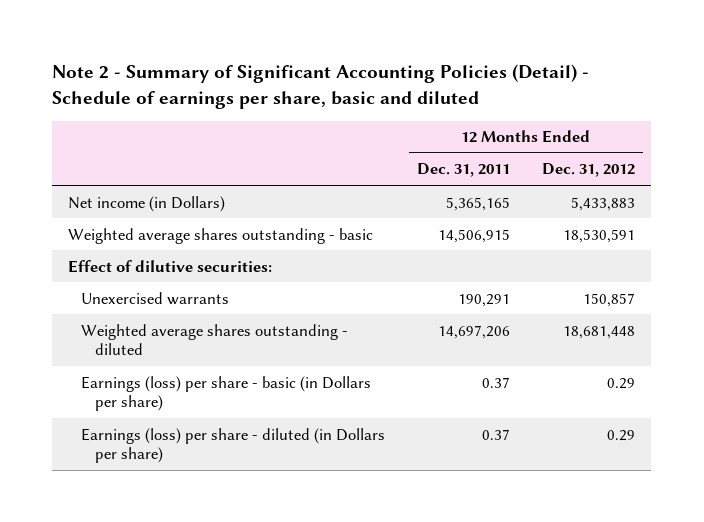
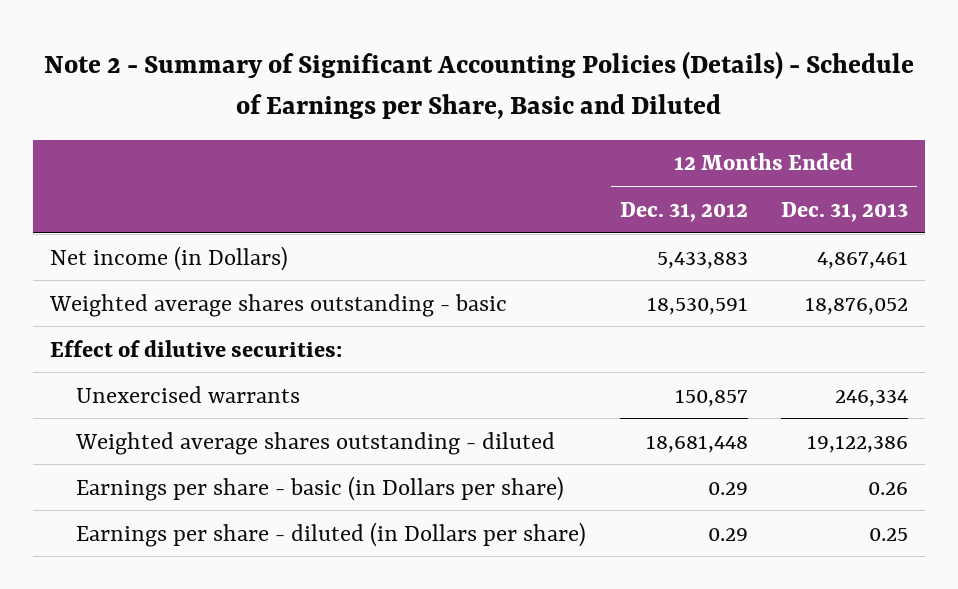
- Note 2 - Summary of Significant Accounting Policies (Detail) - Schedule of earnings per share, basic and diluted
+ Note 2 - Summary of Significant Accounting Policies (Details) - Schedule of Earnings per Share, Basic and Diluted
- | 12 Months Ended Dec. 31, 2011 | 12 Months Ended Dec. 31, 2012
+ | 12 Months Ended Dec. 31, 2012 | 12 Months Ended Dec. 31, 2013
- Earnings (loss) per share - basic (in Dollars per share) | 0.37 | 0.29
- Earnings (loss) per share - diluted (in Dollars per share) | 0.37 | 0.29
+ Earnings per share - basic (in Dollars per share) | 0.29 | 0.26
+ Earnings per share - diluted (in Dollars per share) | 0.29 | 0.25

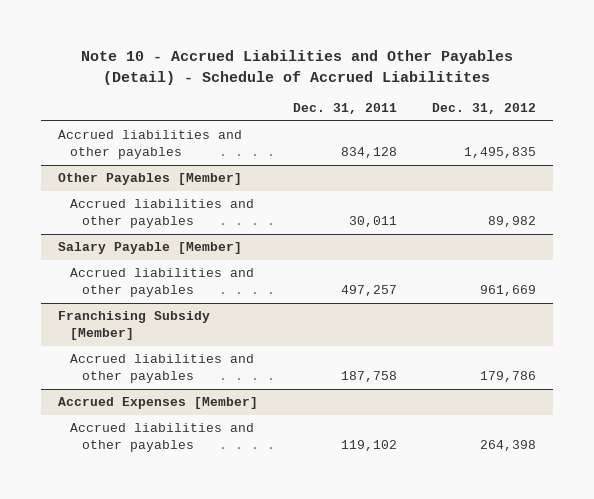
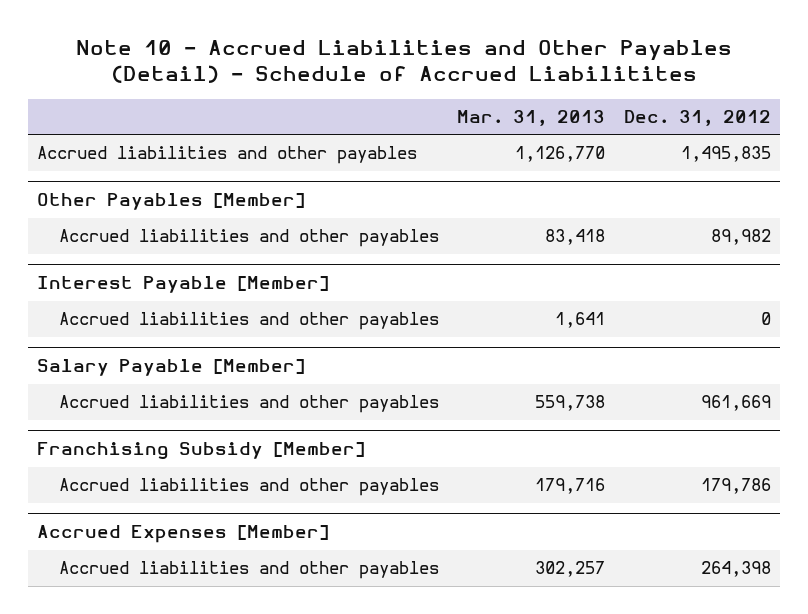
- | Dec. 31, 2011 | Dec. 31, 2012
+ | Mar. 31, 2013 | Dec. 31, 2012
+ Interest Payable [Member]
+ Accrued liabilities and other payables | 1,641 | 0

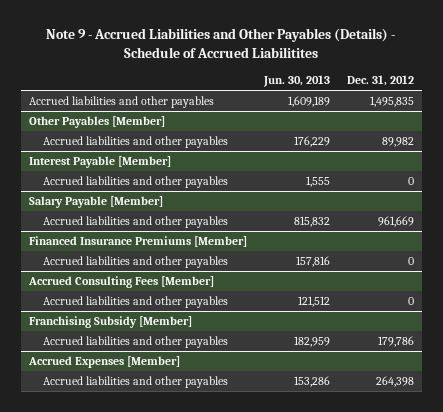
- Note 10 - Accrued Liabilities and Other Payables (Detail) - Schedule of Accrued Liabilitites
+ Note 9 - Accrued Liabilities and Other Payables (Details) - Schedule of Accrued Liabilitites
- | Mar. 31, 2013 | Dec. 31, 2012
+ | Jun. 30, 2013 | Dec. 31, 2012
+ Financed Insurance Premiums [Member]
+ Accrued liabilities and other payables | 157,816 | 0
+ Accrued Consulting Fees [Member]
+ Accrued liabilities and other payables | 121,512 | 0

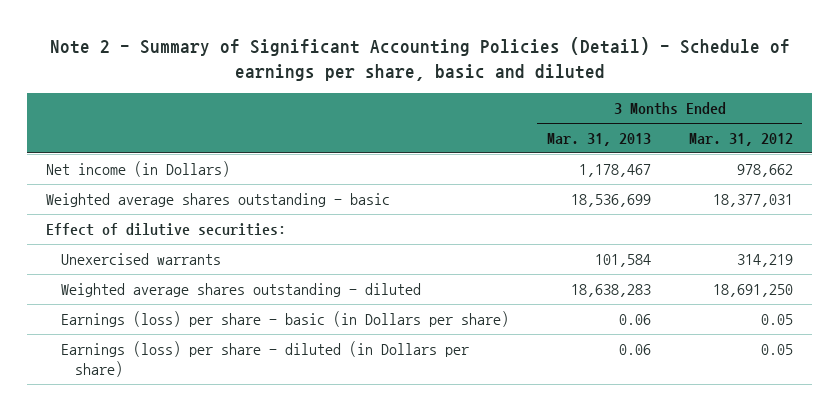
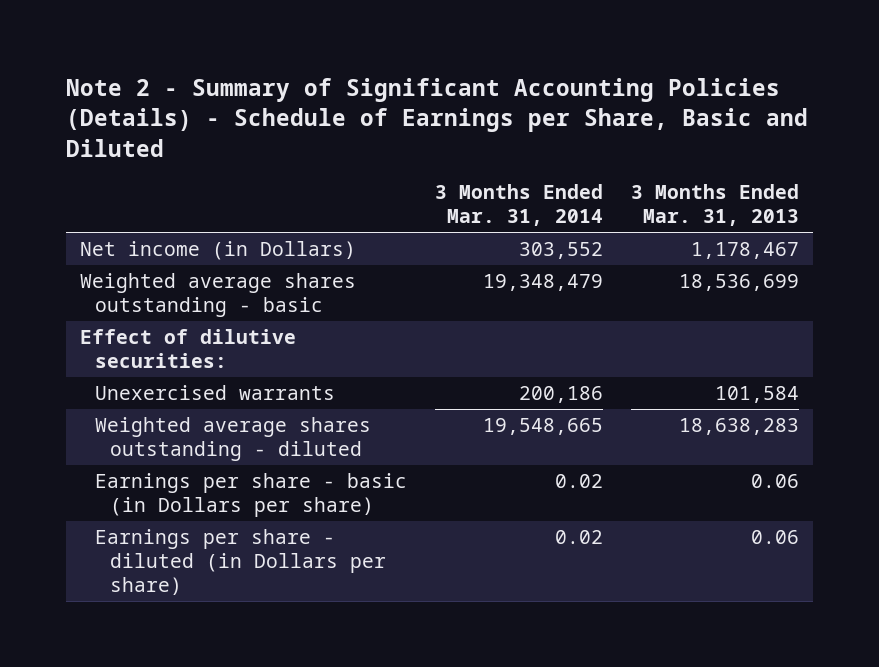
- Note 2 - Summary of Significant Accounting Policies (Detail) - Schedule of earnings per share, basic and diluted
+ Note 2 - Summary of Significant Accounting Policies (Details) - Schedule of Earnings per Share, Basic and Diluted
- | 3 Months Ended Mar. 31, 2013 | 3 Months Ended Mar. 31, 2012
+ | 3 Months Ended Mar. 31, 2014 | 3 Months Ended Mar. 31, 2013
- Earnings (loss) per share - basic (in Dollars per share) | 0.06 | 0.05
- Earnings (loss) per share - diluted (in Dollars per share) | 0.06 | 0.05
+ Earnings per share - basic (in Dollars per share) | 0.02 | 0.06
+ Earnings per share - diluted (in Dollars per share) | 0.02 | 0.06

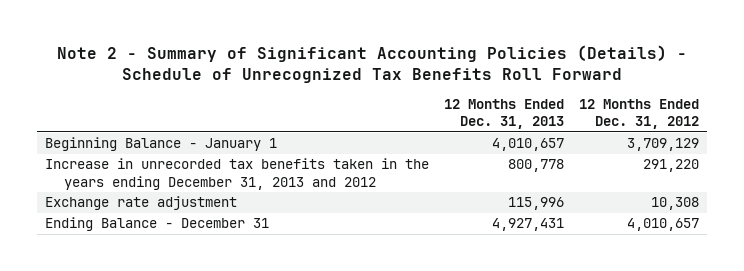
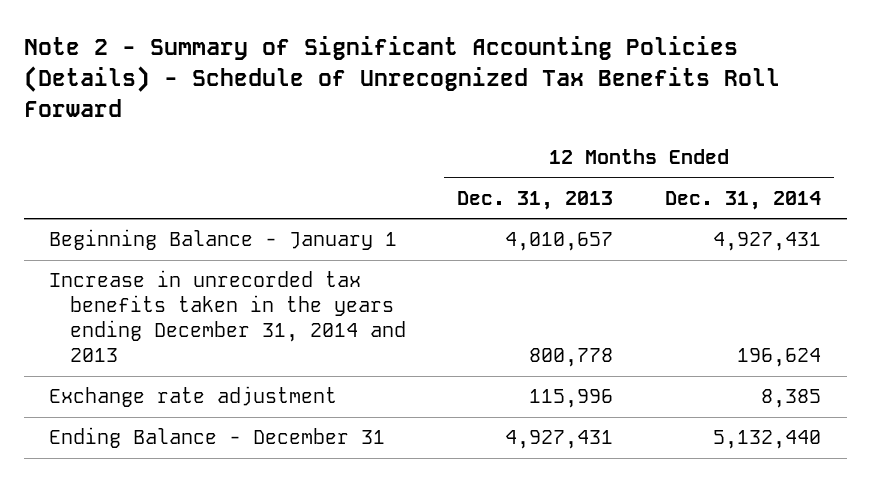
- | 12 Months Ended Dec. 31, 2013 | 12 Months Ended Dec. 31, 2012
+ | 12 Months Ended Dec. 31, 2013 | 12 Months Ended Dec. 31, 2014
- Increase in unrecorded tax benefits taken in the years ending December 31, 2013 and 2012 | 800,778 | 291,220
+ Increase in unrecorded tax benefits taken in the years ending December 31, 2014 and 2013 | 800,778 | 196,624

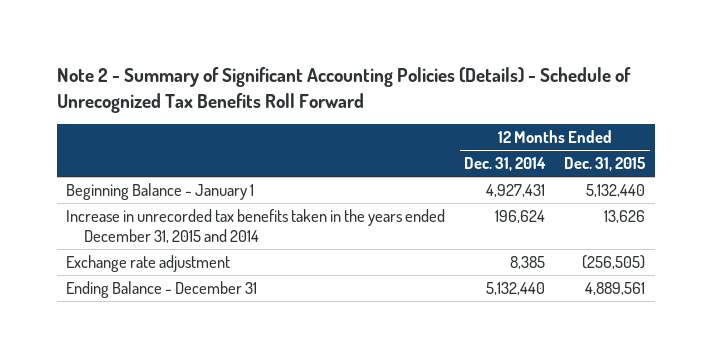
- | 12 Months Ended Dec. 31, 2013 | 12 Months Ended Dec. 31, 2014
+ | 12 Months Ended Dec. 31, 2014 | 12 Months Ended Dec. 31, 2015
- Increase in unrecorded tax benefits taken in the years ending December 31, 2014 and 2013 | 800,778 | 196,624
+ Increase in unrecorded tax benefits taken in the years ended December 31, 2015 and 2014 | 196,624 | 13,626

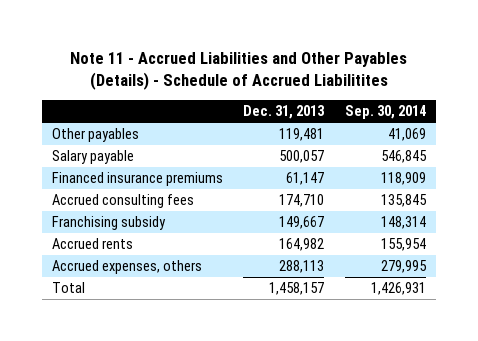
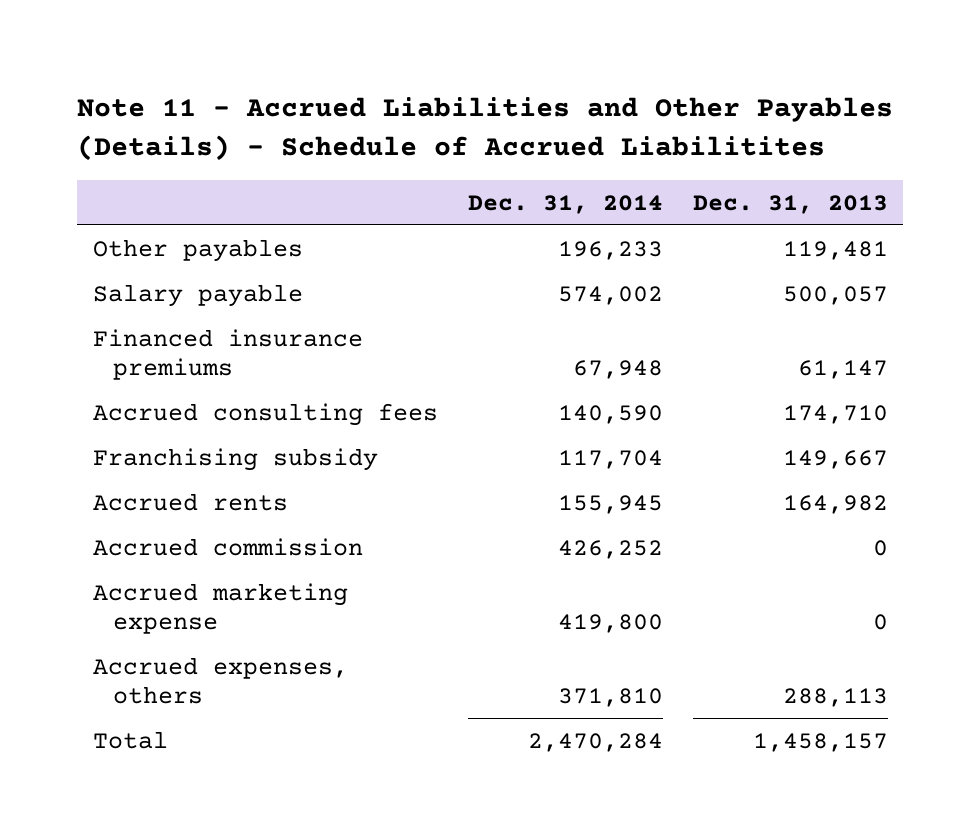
- | Dec. 31, 2013 | Sep. 30, 2014
+ | Dec. 31, 2014 | Dec. 31, 2013
+ Accrued commission | 426,252 | 0
+ Accrued marketing expense | 419,800 | 0

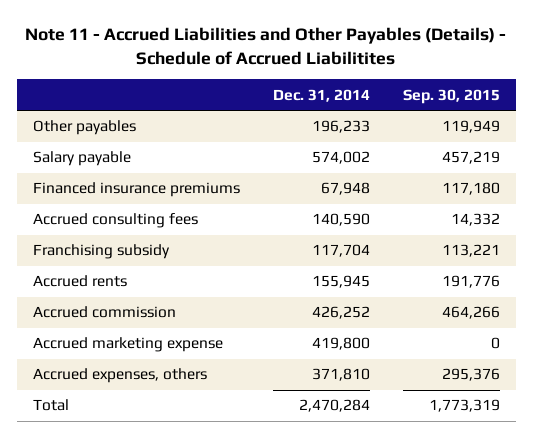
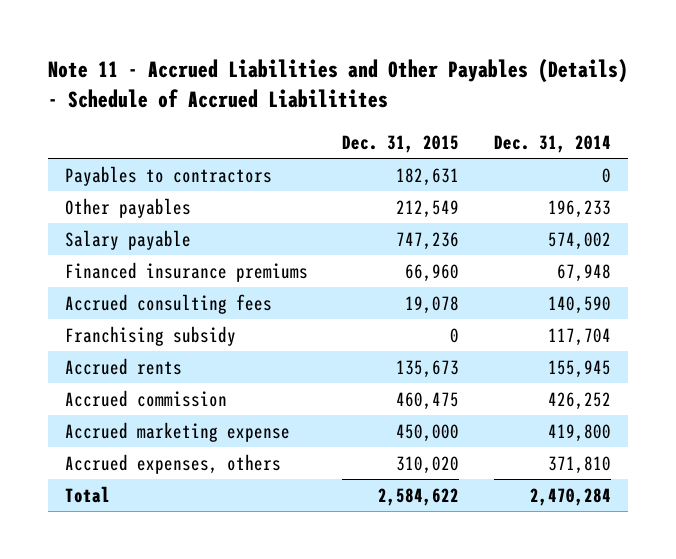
- | Dec. 31, 2014 | Sep. 30, 2015
+ | Dec. 31, 2015 | Dec. 31, 2014
+ Payables to contractors | 182,631 | 0

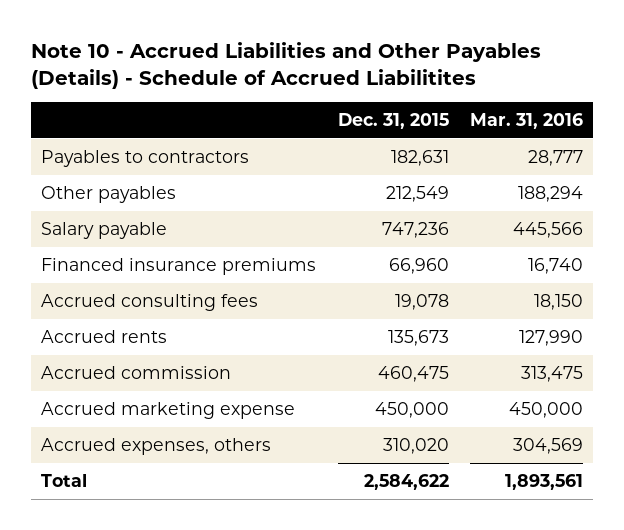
- Note 11 - Accrued Liabilities and Other Payables (Details) - Schedule of Accrued Liabilitites
+ Note 10 - Accrued Liabilities and Other Payables (Details) - Schedule of Accrued Liabilitites
- | Dec. 31, 2015 | Dec. 31, 2014
+ | Dec. 31, 2015 | Mar. 31, 2016
- Franchising subsidy | 0 | 117,704

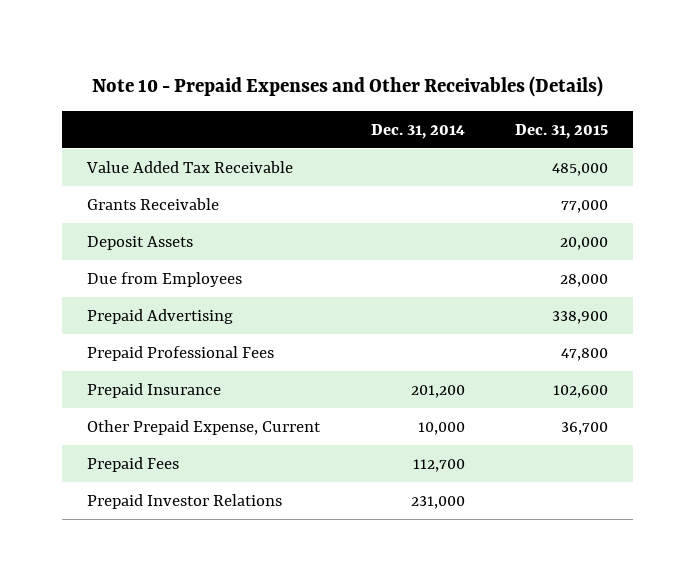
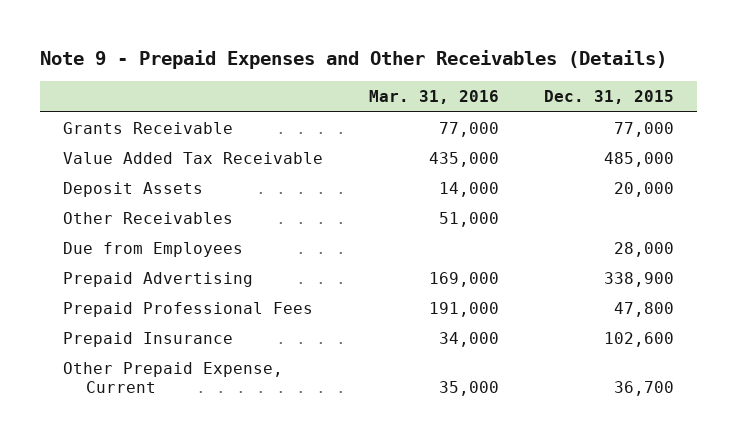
- Note 10 - Prepaid Expenses and Other Receivables (Details)
+ Note 9 - Prepaid Expenses and Other Receivables (Details)
- | Dec. 31, 2014 | Dec. 31, 2015
+ | Mar. 31, 2016 | Dec. 31, 2015
moved down: Value Added Tax Receivable | 435,000 | 485,000
+ Other Receivables | 51,000 |
- Prepaid Fees | 112,700 |
- Prepaid Investor Relations | 231,000 |

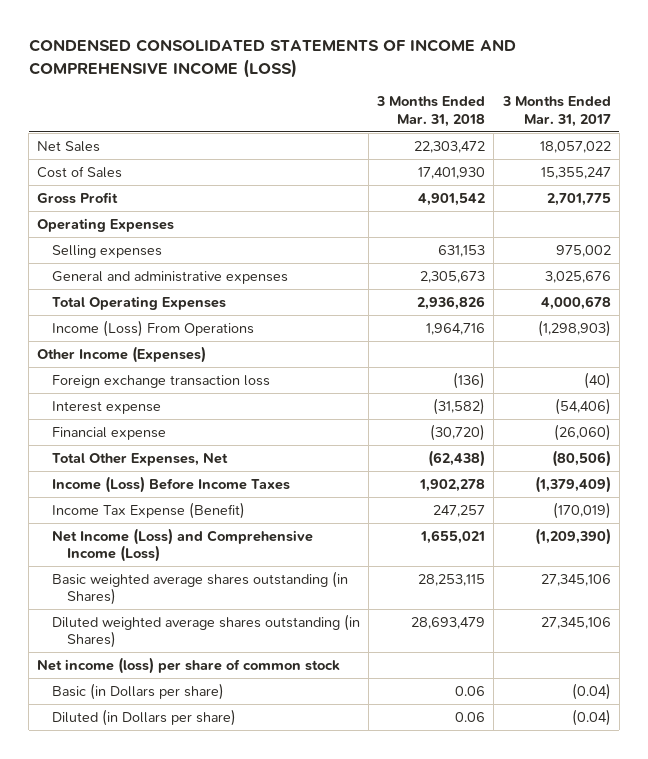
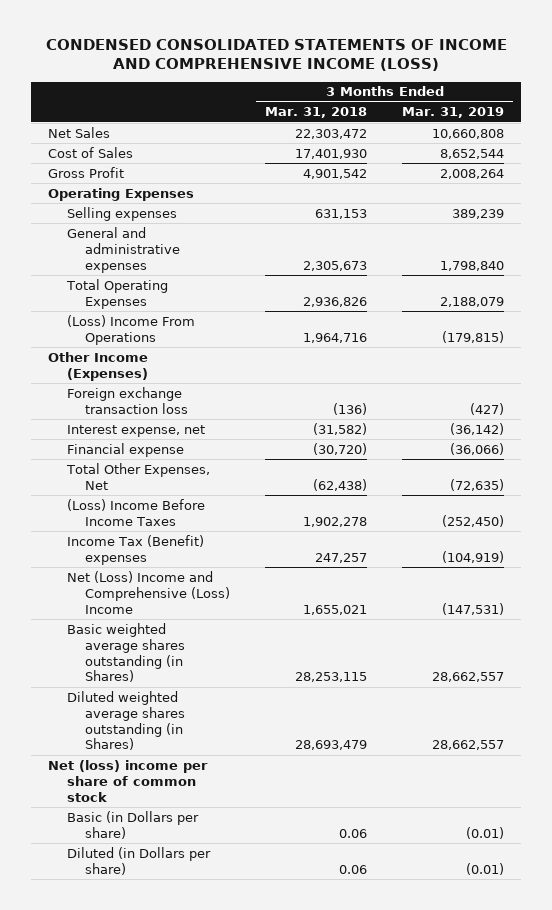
- | 3 Months Ended Mar. 31, 2018 | 3 Months Ended Mar. 31, 2017
+ | 3 Months Ended Mar. 31, 2018 | 3 Months Ended Mar. 31, 2019
- Income (Loss) From Operations | 1,964,716 | (1,298,903)
+ (Loss) Income From Operations | 1,964,716 | (179,815)
- Interest expense | (31,582) | (54,406)
+ Interest expense, net | (31,582) | (36,142)
- Income (Loss) Before Income Taxes | 1,902,278 | (1,379,409)
- Income Tax Expense (Benefit) | 247,257 | (170,019)
- Net Income (Loss) and Comprehensive Income (Loss) | 1,655,021 | (1,209,390)
+ (Loss) Income Before Income Taxes | 1,902,278 | (252,450)
+ Income Tax (Benefit) expenses | 247,257 | (104,919)
+ Net (Loss) Income and Comprehensive (Loss) Income | 1,655,021 | (147,531)
- Net income (loss) per share of common stock
+ Net (loss) income per share of common stock

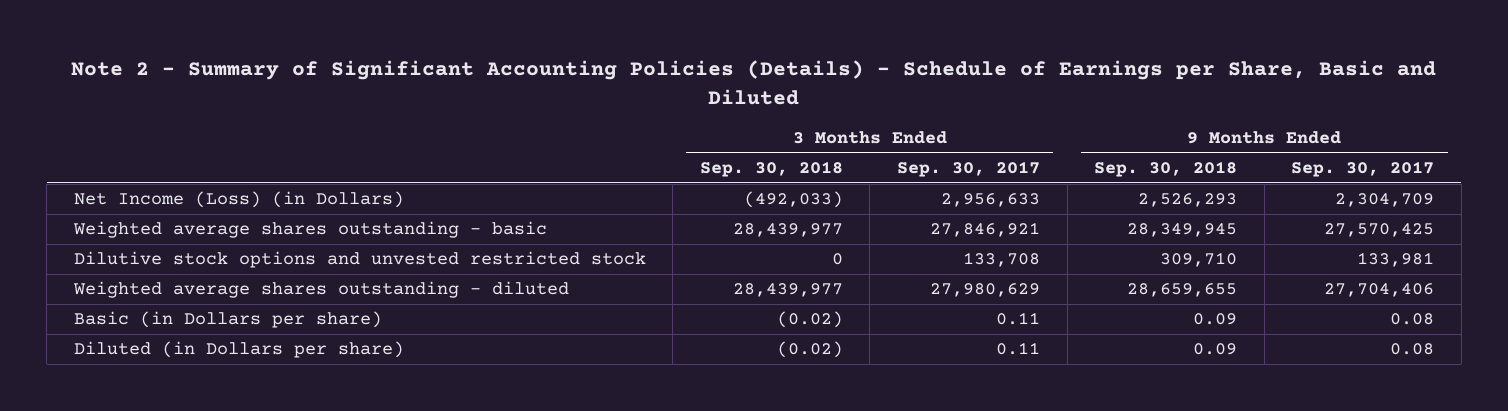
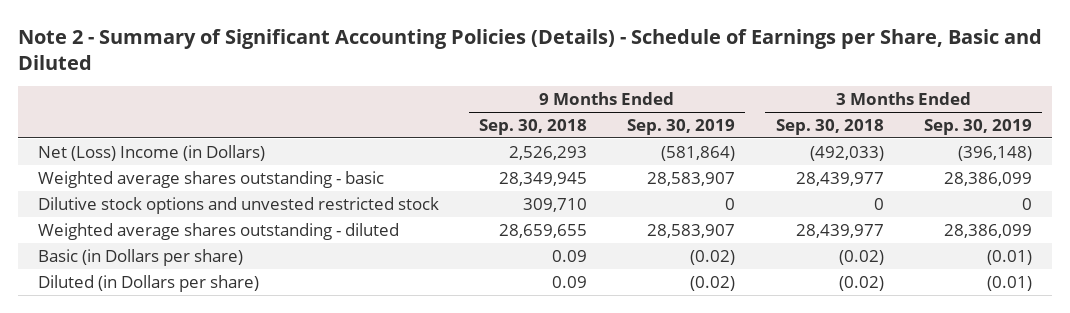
- | 3 Months Ended Sep. 30, 2018 | 3 Months Ended Sep. 30, 2017 | 9 Months Ended Sep. 30, 2018 | 9 Months Ended Sep. 30, 2017
+ | 9 Months Ended Sep. 30, 2018 | 9 Months Ended Sep. 30, 2019 | 3 Months Ended Sep. 30, 2018 | 3 Months Ended Sep. 30, 2019
- Net Income (Loss) (in Dollars) | (492,033) | 2,956,633 | 2,526,293 | 2,304,709
+ Net (Loss) Income (in Dollars) | 2,526,293 | (581,864) | (492,033) | (396,148)

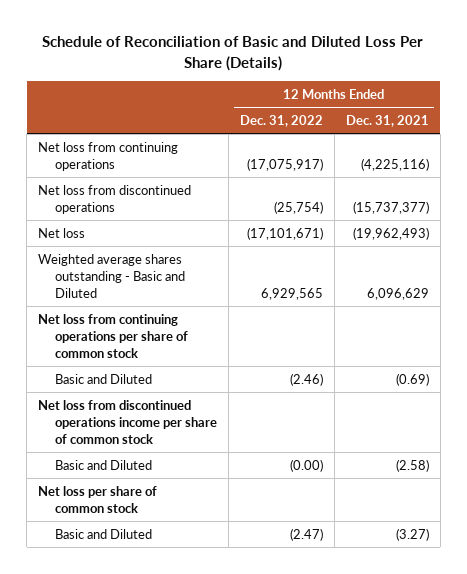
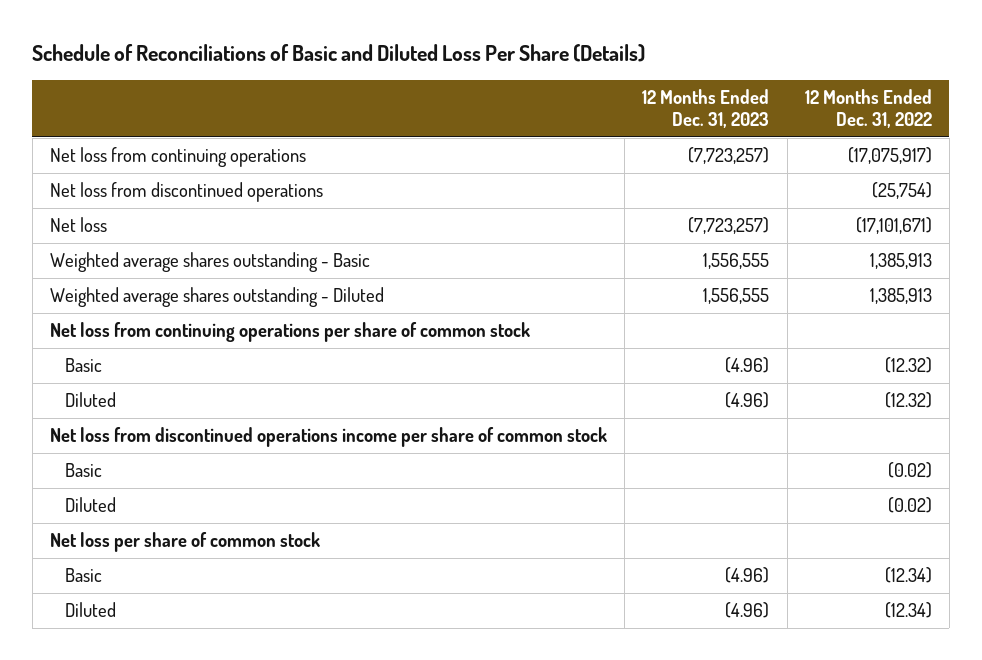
- Schedule of Reconciliation of Basic and Diluted Loss Per Share (Details)
+ Schedule of Reconciliations of Basic and Diluted Loss Per Share (Details)
- | 12 Months Ended Dec. 31, 2022 | 12 Months Ended Dec. 31, 2021
+ | 12 Months Ended Dec. 31, 2023 | 12 Months Ended Dec. 31, 2022
- Weighted average shares outstanding - Basic and Diluted | 6,929,565 | 6,096,629
+ Weighted average shares outstanding - Basic | 1,556,555 | 1,385,913
+ Weighted average shares outstanding - Diluted | 1,556,555 | 1,385,913
- Basic and Diluted | (2.46) | (0.69)
+ Basic | (4.96) | (12.32)
+ Diluted | (4.96) | (12.32)
- Basic and Diluted | (0.00) | (2.58)
+ Basic | | (0.02)
+ Diluted | | (0.02)
- Basic and Diluted | (2.47) | (3.27)
+ Basic | (4.96) | (12.34)
+ Diluted | (4.96) | (12.34)

